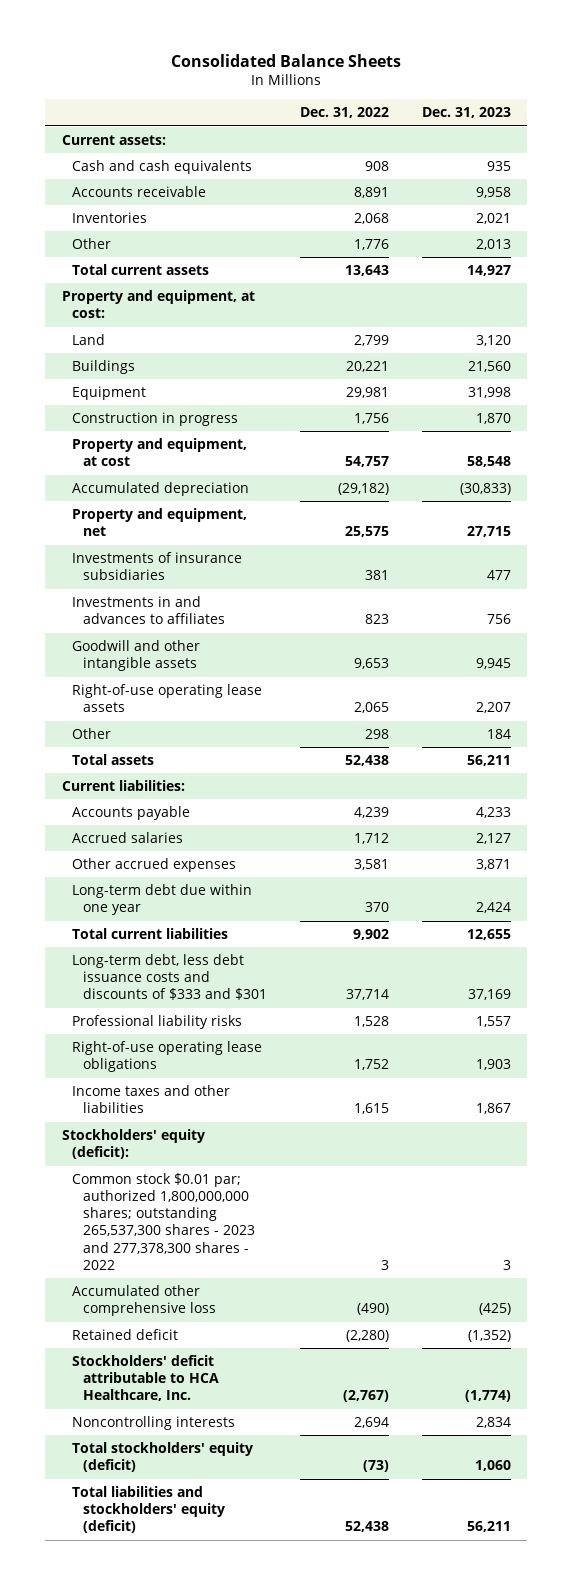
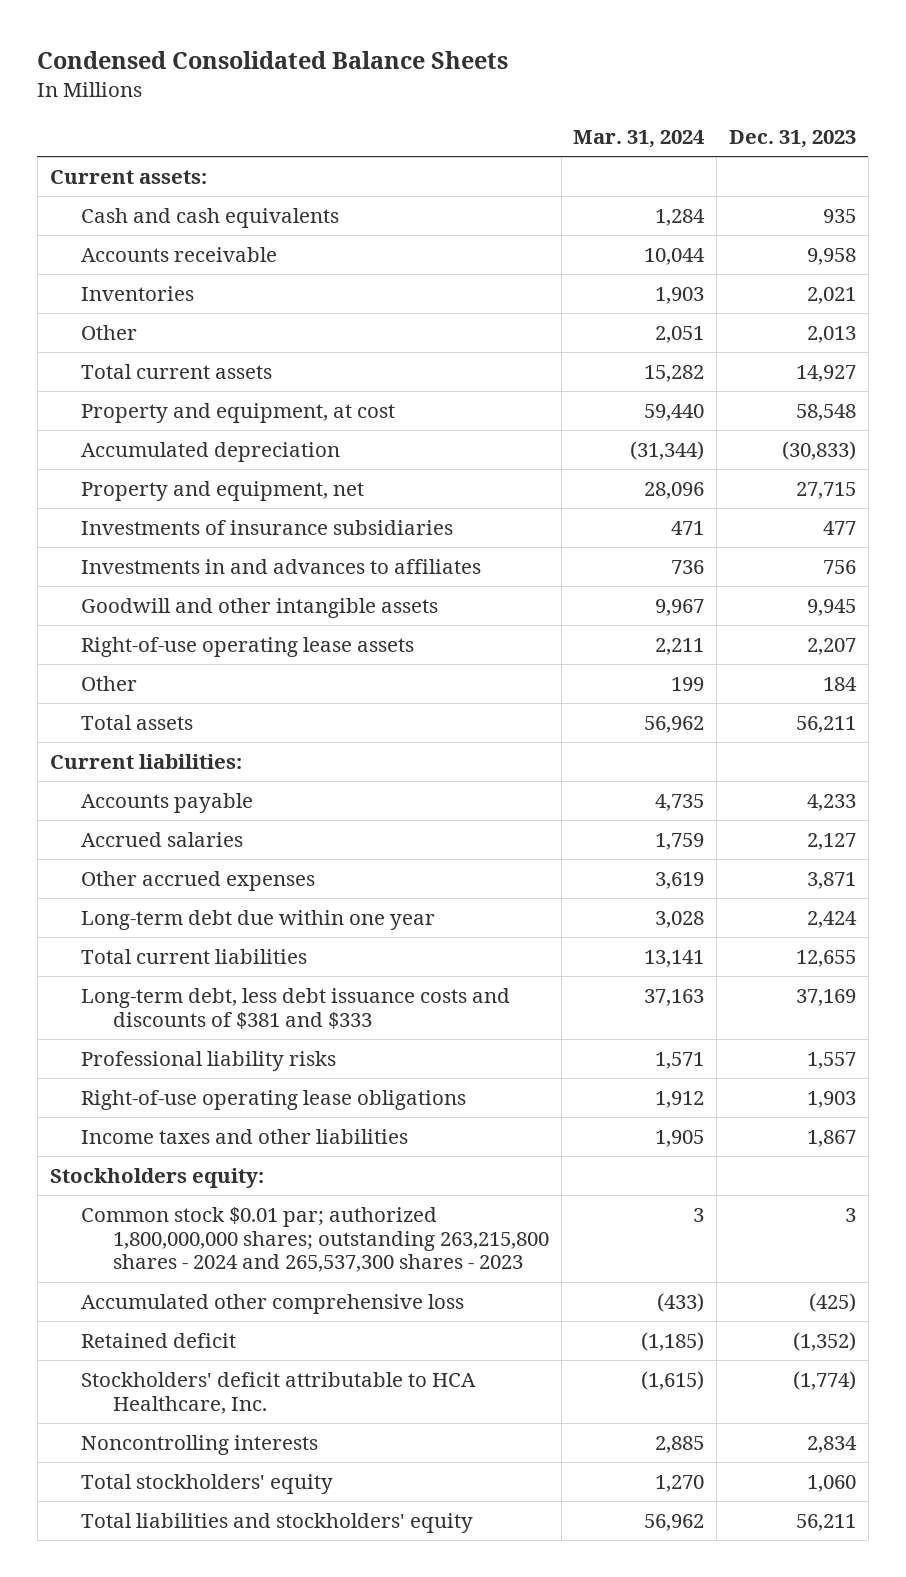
- Consolidated Balance Sheets
+ Condensed Consolidated Balance Sheets
- | Dec. 31, 2022 | Dec. 31, 2023
+ | Mar. 31, 2024 | Dec. 31, 2023
- Property and equipment, at cost:
- Land | 2,799 | 3,120
- Buildings | 20,221 | 21,560
- Equipment | 29,981 | 31,998
- Construction in progress | 1,756 | 1,870
- Long-term debt, less debt issuance costs and discounts of $333 and $301 | 37,714 | 37,169
+ Long-term debt, less debt issuance costs and discounts of $381 and $333 | 37,163 | 37,169
- Stockholders' equity (deficit):
- Common stock $0.01 par; authorized 1,800,000,000 shares; outstanding 265,537,300 shares - 2023 and 277,378,300 shares - 2022 | 3 | 3
+ Stockholders equity:
+ Common stock $0.01 par; authorized 1,800,000,000 shares; outstanding 263,215,800 shares - 2024 and 265,537,300 shares - 2023 | 3 | 3
- Total stockholders' equity (deficit) | (73) | 1,060
- Total liabilities and stockholders' equity (deficit) | 52,438 | 56,211
+ Total stockholders' equity | 1,270 | 1,060
+ Total liabilities and stockholders' equity | 56,962 | 56,211

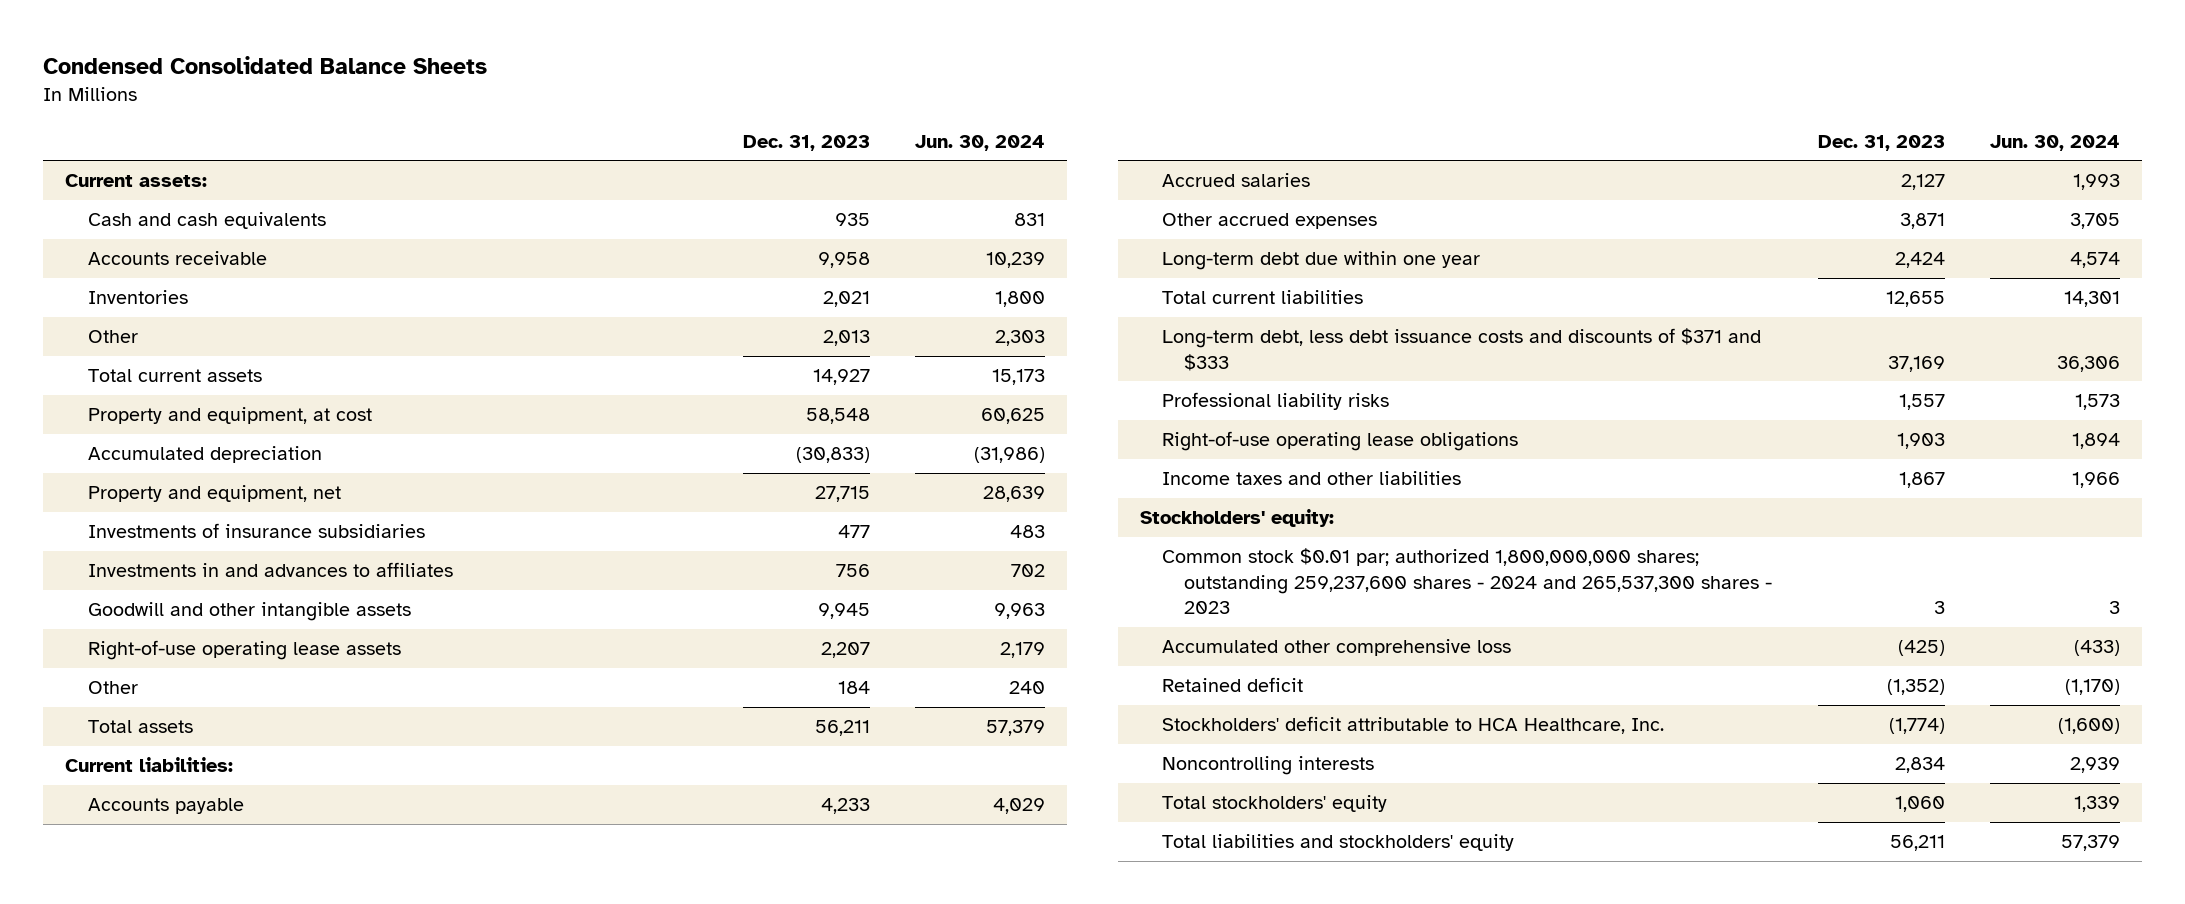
- | Mar. 31, 2024 | Dec. 31, 2023
+ | Dec. 31, 2023 | Jun. 30, 2024
- Long-term debt, less debt issuance costs and discounts of $381 and $333 | 37,163 | 37,169
+ Long-term debt, less debt issuance costs and discounts of $371 and $333 | 37,169 | 36,306
- Stockholders equity:
- Common stock $0.01 par; authorized 1,800,000,000 shares; outstanding 263,215,800 shares - 2024 and 265,537,300 shares - 2023 | 3 | 3
+ Stockholders' equity:
+ Common stock $0.01 par; authorized 1,800,000,000 shares; outstanding 259,237,600 shares - 2024 and 265,537,300 shares - 2023 | 3 | 3

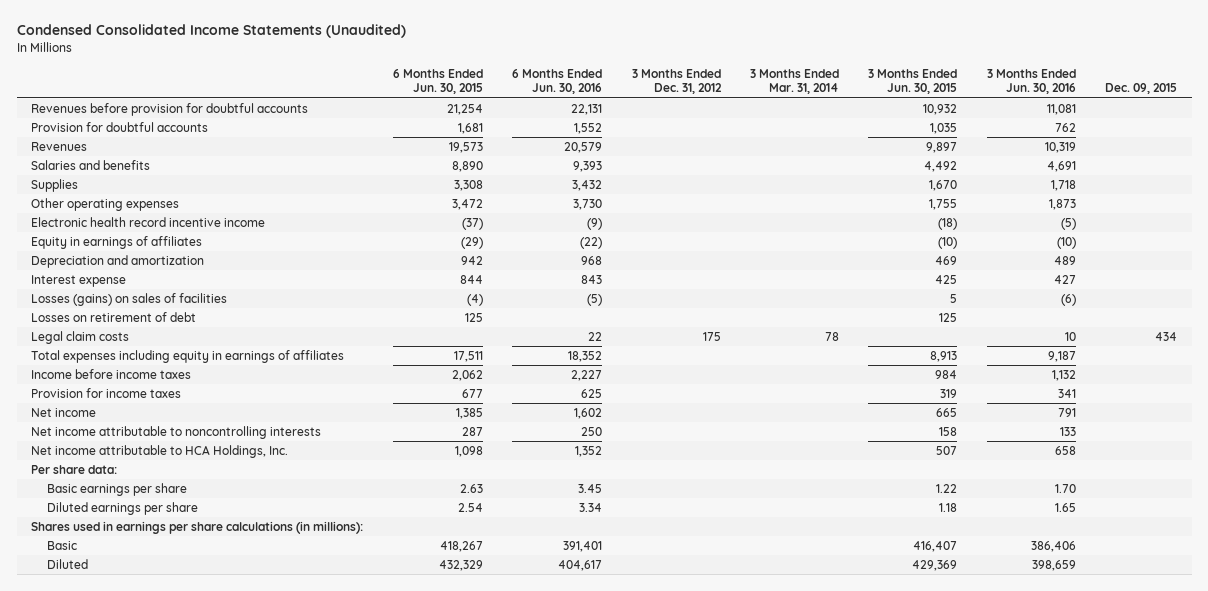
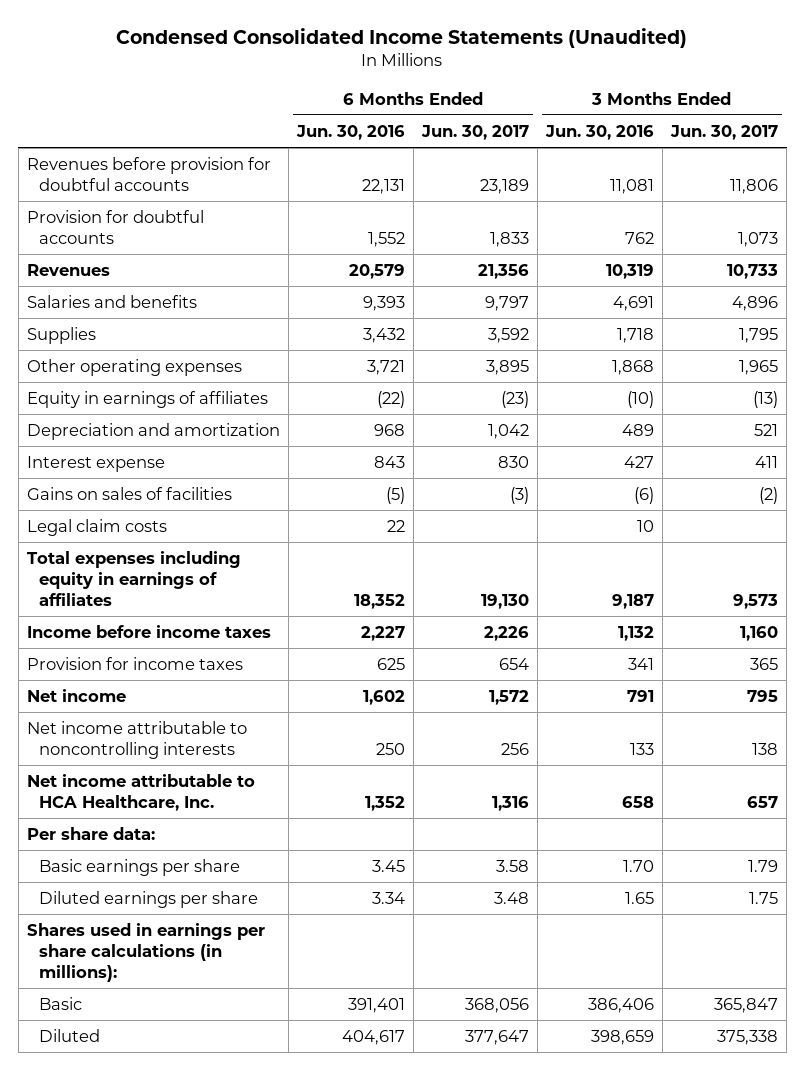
- | 6 Months Ended Jun. 30, 2015 | 6 Months Ended Jun. 30, 2016 | 3 Months Ended Dec. 31, 2012 | 3 Months Ended Mar. 31, 2014 | 3 Months Ended Jun. 30, 2015 | 3 Months Ended Jun. 30, 2016 | Dec. 09, 2015
+ | 6 Months Ended Jun. 30, 2016 | 6 Months Ended Jun. 30, 2017 | 3 Months Ended Jun. 30, 2016 | 3 Months Ended Jun. 30, 2017
- Other operating expenses | 3,472 | 3,730 | | | 1,755 | 1,873 |
- Electronic health record incentive income | (37) | (9) | | | (18) | (5) |
+ Other operating expenses | 3,721 | 3,895 | 1,868 | 1,965
- Losses (gains) on sales of facilities | (4) | (5) | | | 5 | (6) |
- Losses on retirement of debt | 125 | | | | 125 | |
+ Gains on sales of facilities | (5) | (3) | (6) | (2)
- Net income attributable to HCA Holdings, Inc. | 1,098 | 1,352 | | | 507 | 658 |
+ Net income attributable to HCA Healthcare, Inc. | 1,352 | 1,316 | 658 | 657

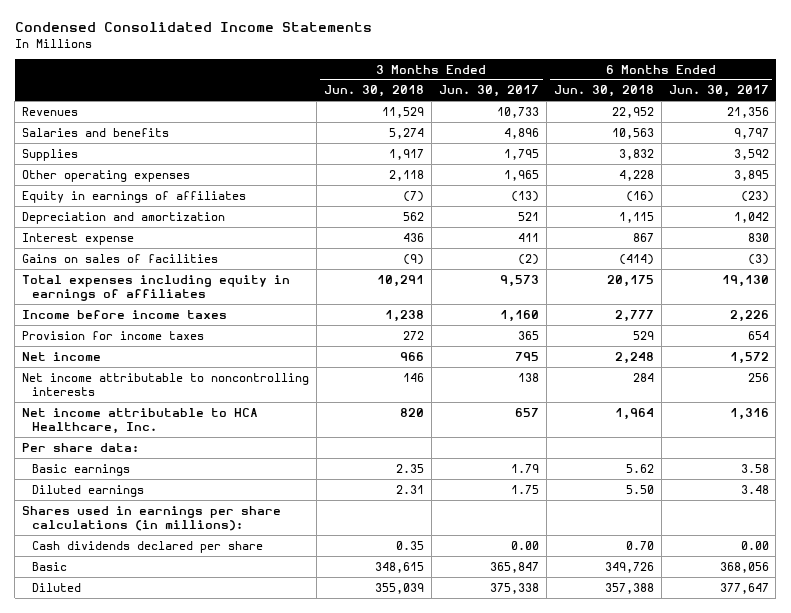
- Condensed Consolidated Income Statements (Unaudited)
+ Condensed Consolidated Income Statements
- | 6 Months Ended Jun. 30, 2016 | 6 Months Ended Jun. 30, 2017 | 3 Months Ended Jun. 30, 2016 | 3 Months Ended Jun. 30, 2017
+ | 3 Months Ended Jun. 30, 2018 | 3 Months Ended Jun. 30, 2017 | 6 Months Ended Jun. 30, 2018 | 6 Months Ended Jun. 30, 2017
- Revenues before provision for doubtful accounts | 22,131 | 23,189 | 11,081 | 11,806
- Provision for doubtful accounts | 1,552 | 1,833 | 762 | 1,073
- Legal claim costs | 22 | | 10 |
- Basic earnings per share | 3.45 | 3.58 | 1.70 | 1.79
- Diluted earnings per share | 3.34 | 3.48 | 1.65 | 1.75
+ Basic earnings | 2.35 | 1.79 | 5.62 | 3.58
+ Diluted earnings | 2.31 | 1.75 | 5.50 | 3.48
+ Cash dividends declared per share | 0.35 | 0.00 | 0.70 | 0.00

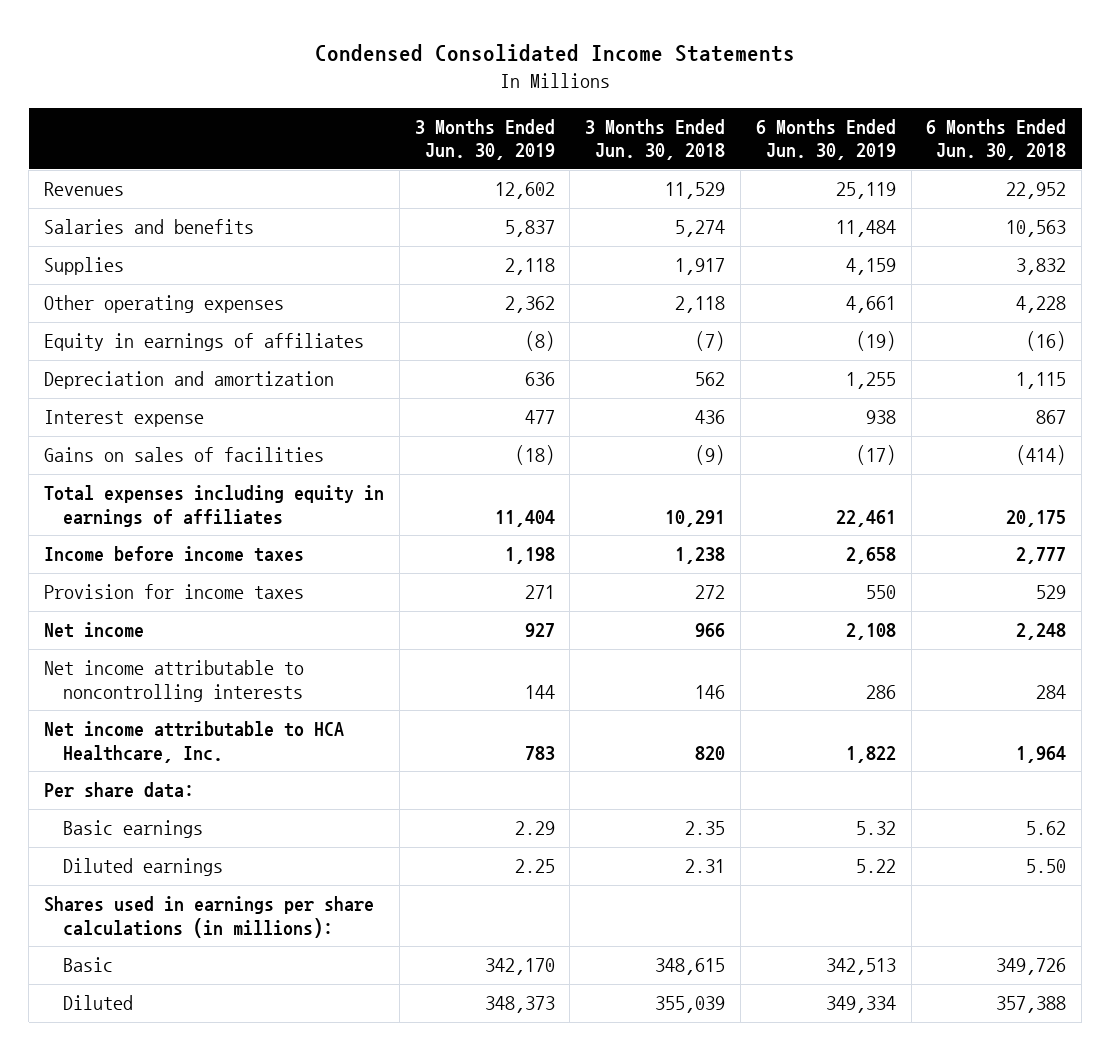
- | 3 Months Ended Jun. 30, 2018 | 3 Months Ended Jun. 30, 2017 | 6 Months Ended Jun. 30, 2018 | 6 Months Ended Jun. 30, 2017
+ | 3 Months Ended Jun. 30, 2019 | 3 Months Ended Jun. 30, 2018 | 6 Months Ended Jun. 30, 2019 | 6 Months Ended Jun. 30, 2018
- Cash dividends declared per share | 0.35 | 0.00 | 0.70 | 0.00

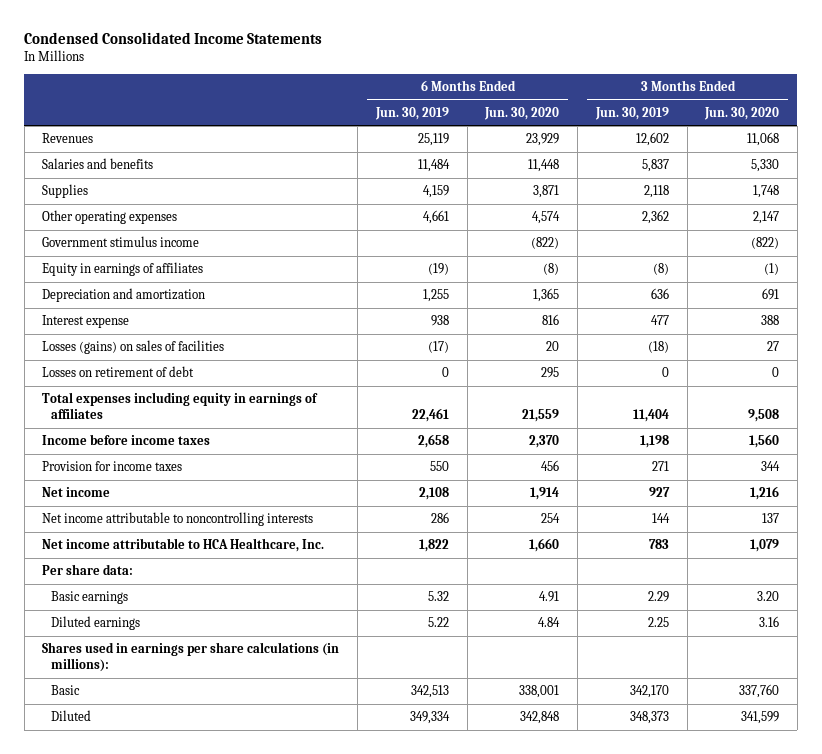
- | 3 Months Ended Jun. 30, 2019 | 3 Months Ended Jun. 30, 2018 | 6 Months Ended Jun. 30, 2019 | 6 Months Ended Jun. 30, 2018
+ | 6 Months Ended Jun. 30, 2019 | 6 Months Ended Jun. 30, 2020 | 3 Months Ended Jun. 30, 2019 | 3 Months Ended Jun. 30, 2020
+ Government stimulus income | | (822) | | (822)
- Gains on sales of facilities | (18) | (9) | (17) | (414)
+ Losses (gains) on sales of facilities | (17) | 20 | (18) | 27
+ Losses on retirement of debt | 0 | 295 | 0 | 0

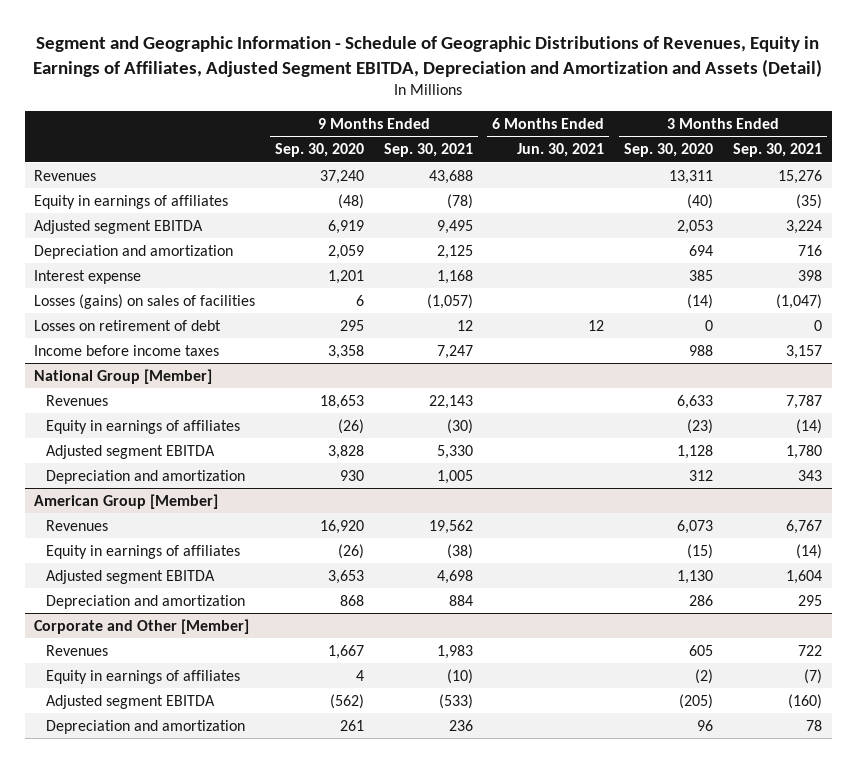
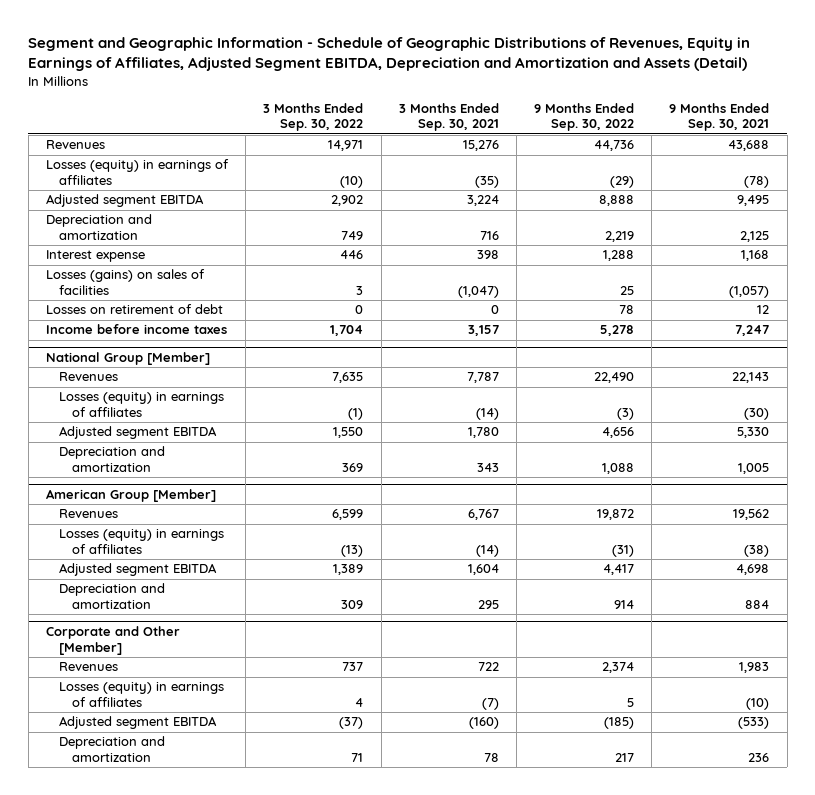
- | 9 Months Ended Sep. 30, 2020 | 9 Months Ended Sep. 30, 2021 | 6 Months Ended Jun. 30, 2021 | 3 Months Ended Sep. 30, 2020 | 3 Months Ended Sep. 30, 2021
+ | 3 Months Ended Sep. 30, 2022 | 3 Months Ended Sep. 30, 2021 | 9 Months Ended Sep. 30, 2022 | 9 Months Ended Sep. 30, 2021
- Equity in earnings of affiliates | (48) | (78) | | (40) | (35)
+ Losses (equity) in earnings of affiliates | (10) | (35) | (29) | (78)
@ National Group [Member]
- Equity in earnings of affiliates | (26) | (30) | | (23) | (14)
+ Losses (equity) in earnings of affiliates | (1) | (14) | (3) | (30)
@ American Group [Member]
- Equity in earnings of affiliates | (26) | (38) | | (15) | (14)
+ Losses (equity) in earnings of affiliates | (13) | (14) | (31) | (38)
@ Corporate and Other [Member]
- Equity in earnings of affiliates | 4 | (10) | | (2) | (7)
+ Losses (equity) in earnings of affiliates | 4 | (7) | 5 | (10)

